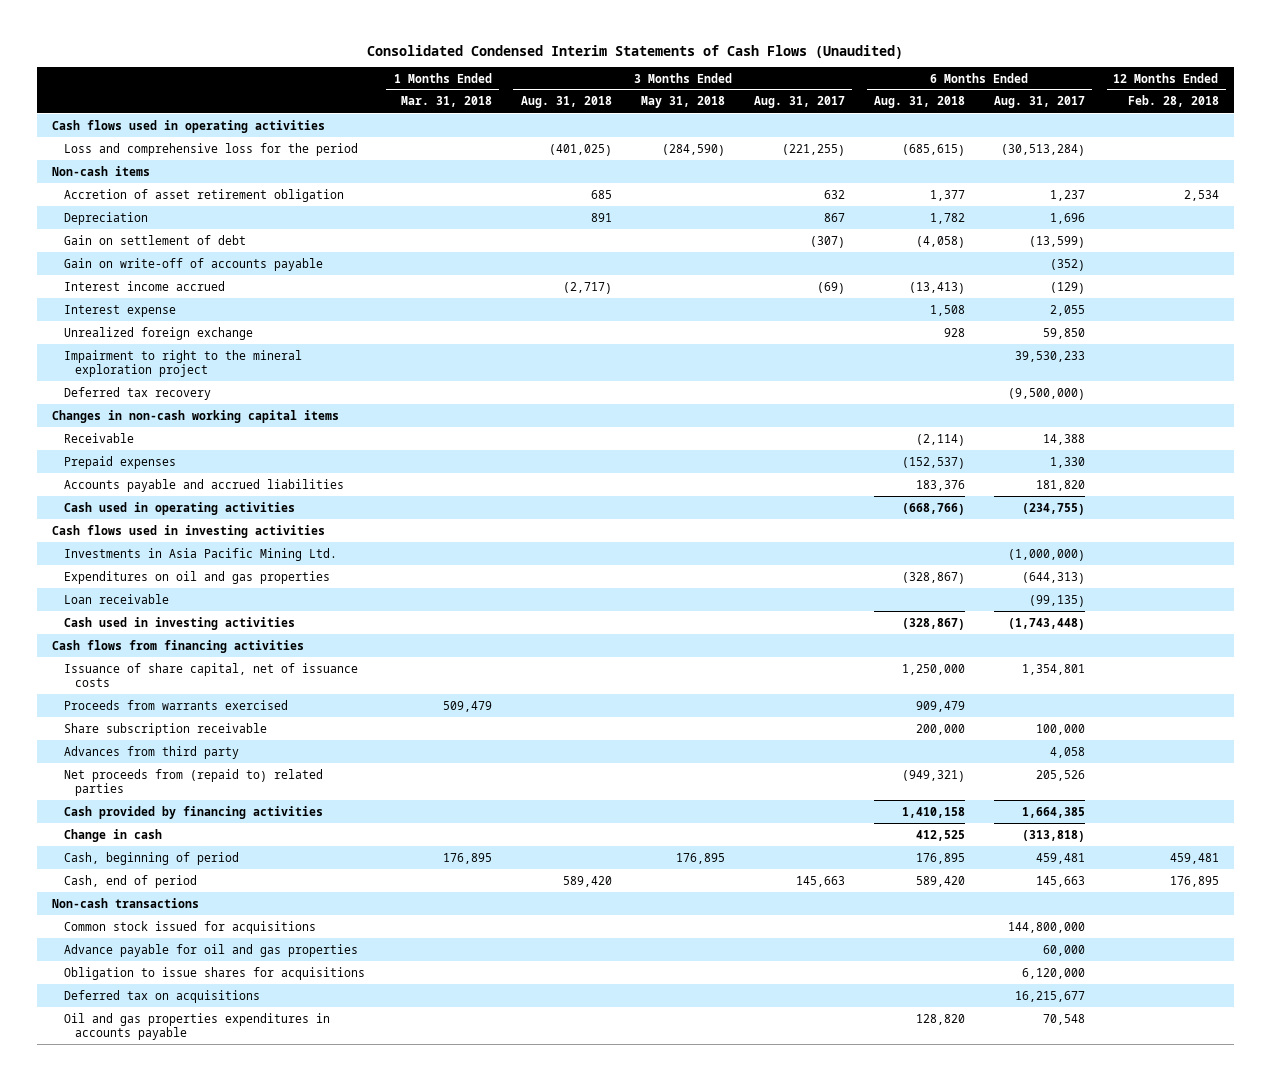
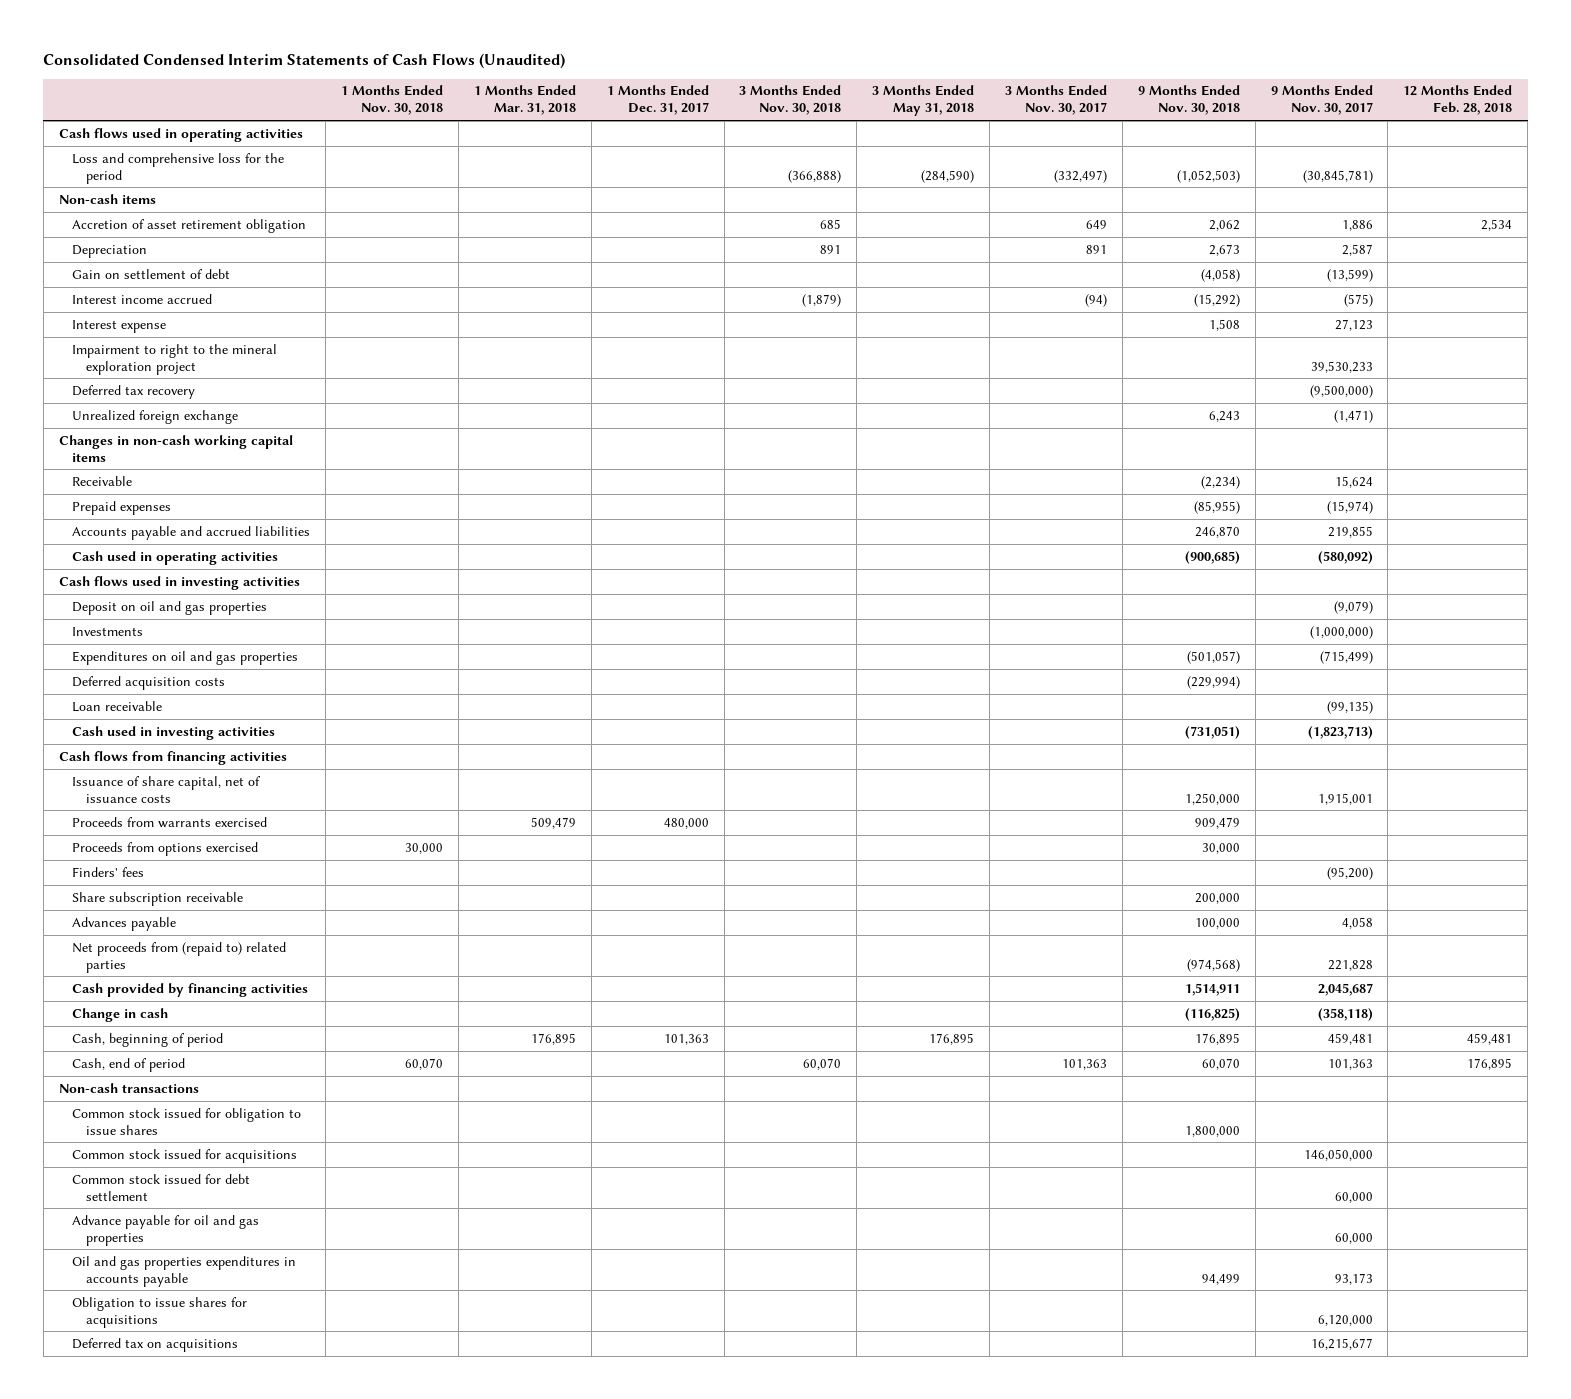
- | 1 Months Ended Mar. 31, 2018 | 3 Months Ended Aug. 31, 2018 | 3 Months Ended May 31, 2018 | 3 Months Ended Aug. 31, 2017 | 6 Months Ended Aug. 31, 2018 | 6 Months Ended Aug. 31, 2017 | 12 Months Ended Feb. 28, 2018
+ | 1 Months Ended Nov. 30, 2018 | 1 Months Ended Mar. 31, 2018 | 1 Months Ended Dec. 31, 2017 | 3 Months Ended Nov. 30, 2018 | 3 Months Ended May 31, 2018 | 3 Months Ended Nov. 30, 2017 | 9 Months Ended Nov. 30, 2018 | 9 Months Ended Nov. 30, 2017 | 12 Months Ended Feb. 28, 2018
- Gain on write-off of accounts payable | | | | | | (352) |
moved down: Unrealized foreign exchange | | | | | | | 6,243 | (1,471) |
- Investments in Asia Pacific Mining Ltd. | | | | | | (1,000,000) |
+ Deposit on oil and gas properties | | | | | | | | (9,079) |
+ Investments | | | | | | | | (1,000,000) |
+ Deferred acquisition costs | | | | | | | (229,994) | |
+ Proceeds from options exercised | 30,000 | | | | | | 30,000 | |
+ Finders' fees | | | | | | | | (95,200) |
- Advances from third party | | | | | | 4,058 |
+ Advances payable | | | | | | | 100,000 | 4,058 |
+ Common stock issued for obligation to issue shares | | | | | | | 1,800,000 | |
+ Common stock issued for debt settlement | | | | | | | | 60,000 |
moved up: Oil and gas properties expenditures in accounts payable | | | | | | | 94,499 | 93,173 |

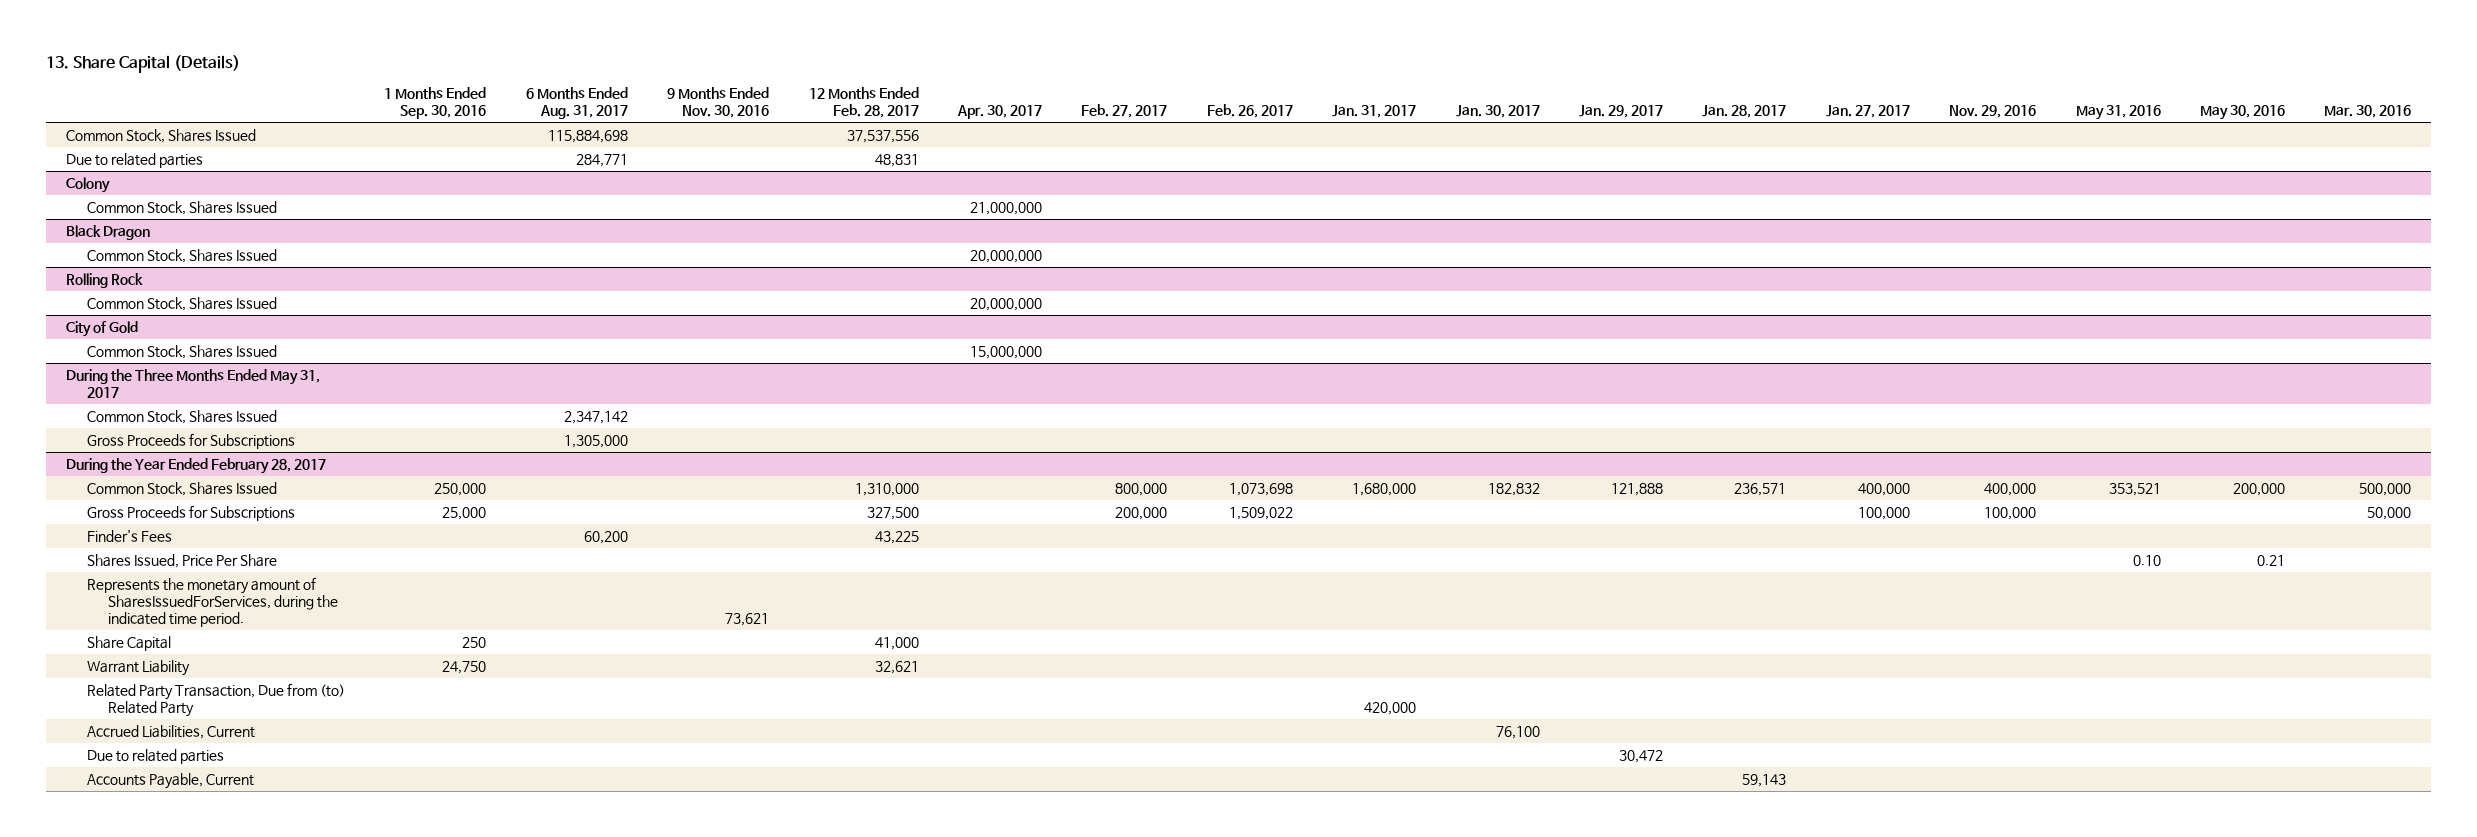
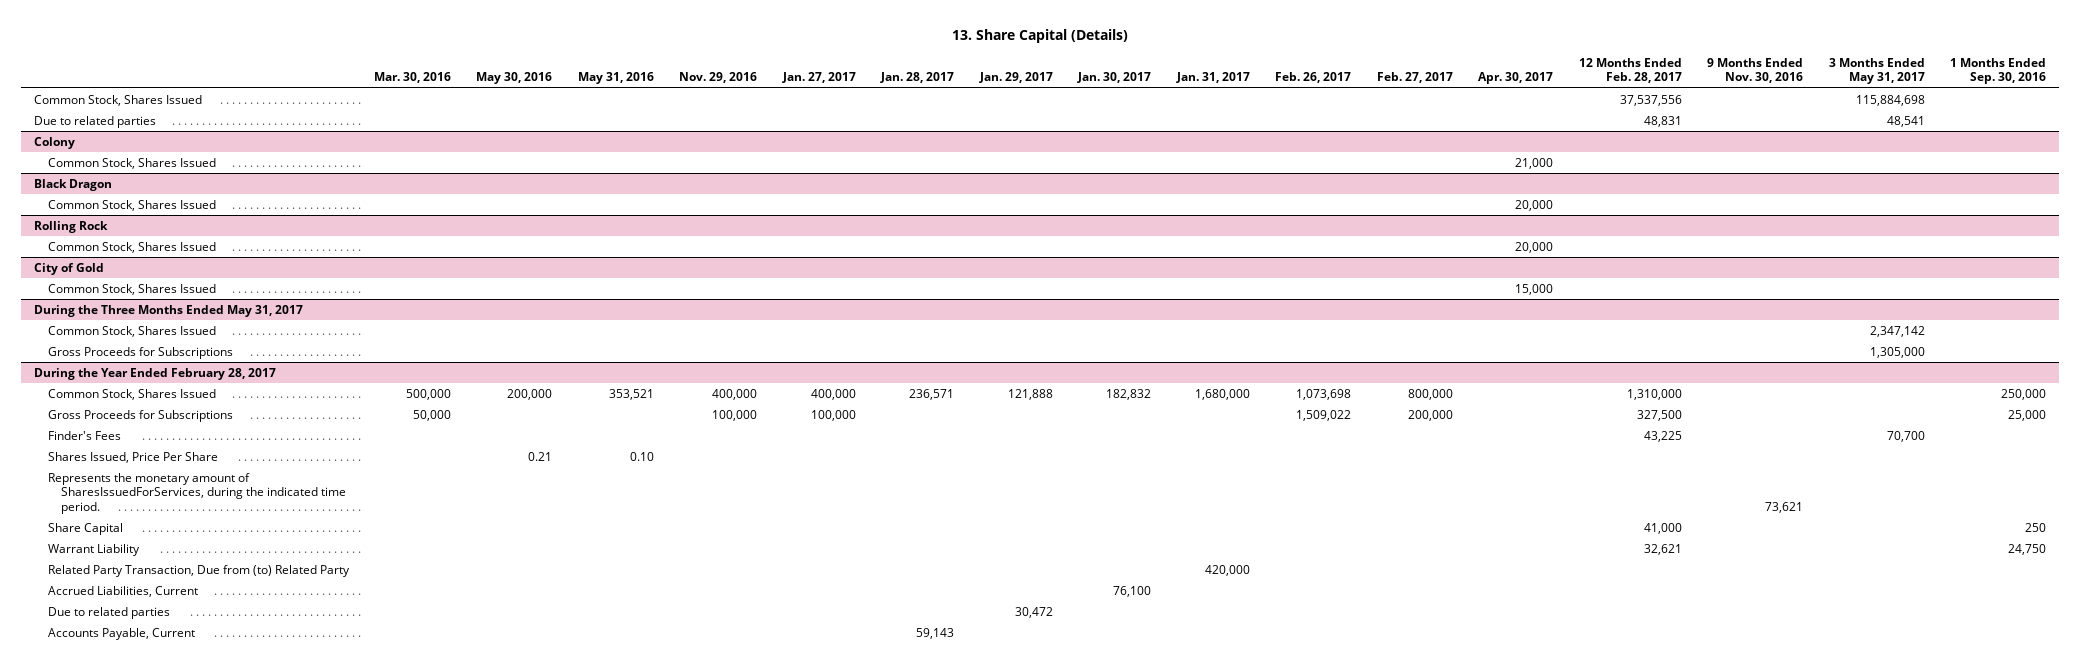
- | 1 Months Ended Sep. 30, 2016 | 6 Months Ended Aug. 31, 2017 | 9 Months Ended Nov. 30, 2016 | 12 Months Ended Feb. 28, 2017 | Apr. 30, 2017 | Feb. 27, 2017 | Feb. 26, 2017 | Jan. 31, 2017 | Jan. 30, 2017 | Jan. 29, 2017 | Jan. 28, 2017 | Jan. 27, 2017 | Nov. 29, 2016 | May 31, 2016 | May 30, 2016 | Mar. 30, 2016
+ | Mar. 30, 2016 | May 30, 2016 | May 31, 2016 | Nov. 29, 2016 | Jan. 27, 2017 | Jan. 28, 2017 | Jan. 29, 2017 | Jan. 30, 2017 | Jan. 31, 2017 | Feb. 26, 2017 | Feb. 27, 2017 | Apr. 30, 2017 | 12 Months Ended Feb. 28, 2017 | 9 Months Ended Nov. 30, 2016 | 3 Months Ended May 31, 2017 | 1 Months Ended Sep. 30, 2016
@ Colony
- Common Stock, Shares Issued | | | | | 21,000,000 | | | | | | | | | | |
+ Common Stock, Shares Issued | | | | | | | | | | | | 21,000 | | | |
@ Black Dragon
- Common Stock, Shares Issued | | | | | 20,000,000 | | | | | | | | | | |
+ Common Stock, Shares Issued | | | | | | | | | | | | 20,000 | | | |
@ Rolling Rock
- Common Stock, Shares Issued | | | | | 20,000,000 | | | | | | | | | | |
+ Common Stock, Shares Issued | | | | | | | | | | | | 20,000 | | | |
@ City of Gold
- Common Stock, Shares Issued | | | | | 15,000,000 | | | | | | | | | | |
+ Common Stock, Shares Issued | | | | | | | | | | | | 15,000 | | | |

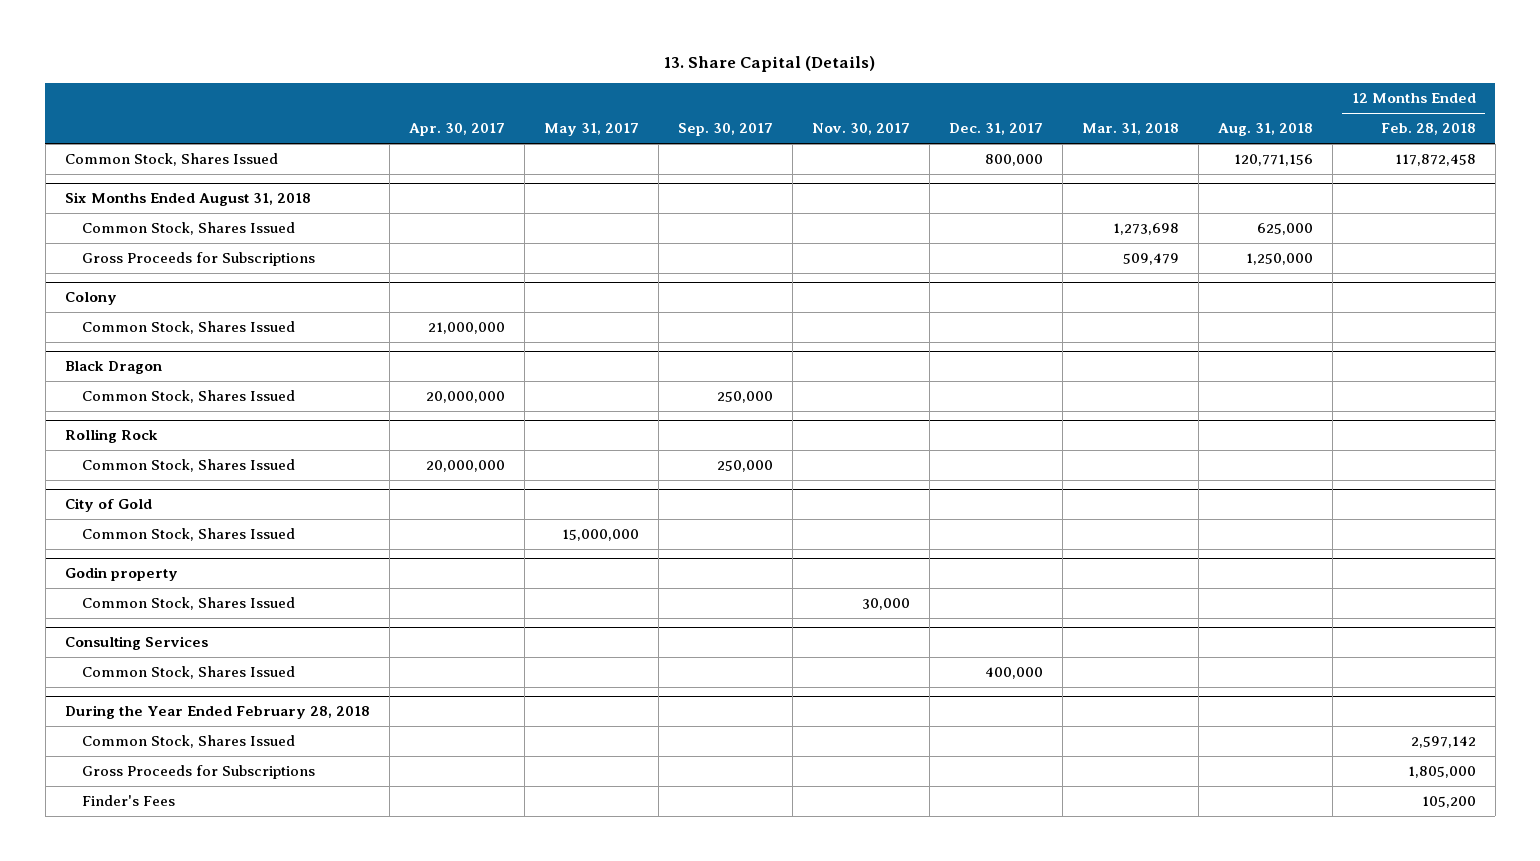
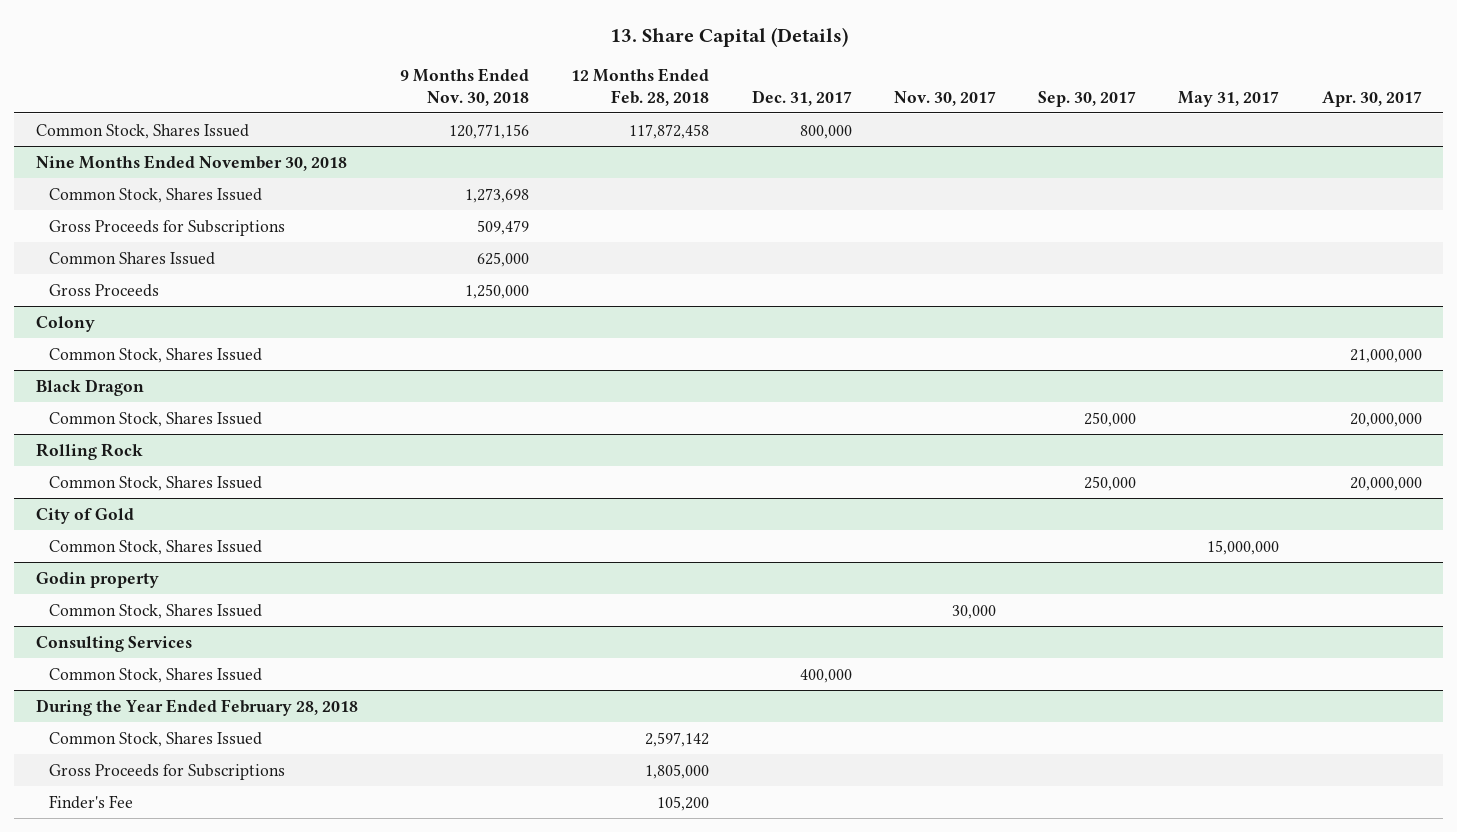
- | Apr. 30, 2017 | May 31, 2017 | Sep. 30, 2017 | Nov. 30, 2017 | Dec. 31, 2017 | Mar. 31, 2018 | Aug. 31, 2018 | 12 Months Ended Feb. 28, 2018
+ | 9 Months Ended Nov. 30, 2018 | 12 Months Ended Feb. 28, 2018 | Dec. 31, 2017 | Nov. 30, 2017 | Sep. 30, 2017 | May 31, 2017 | Apr. 30, 2017
- Six Months Ended August 31, 2018
- Common Stock, Shares Issued | | | | | | 1,273,698 | 625,000 |
- Gross Proceeds for Subscriptions | | | | | | 509,479 | 1,250,000 |
+ Nine Months Ended November 30, 2018
+ Common Stock, Shares Issued | 1,273,698 | | | | | |
+ Gross Proceeds for Subscriptions | 509,479 | | | | | |
+ Common Shares Issued | 625,000 | | | | | |
+ Gross Proceeds | 1,250,000 | | | | | |
@ During the Year Ended February 28, 2018
- Finder's Fees | | | | | | | | 105,200
+ Finder's Fee | | 105,200 | | | | |

